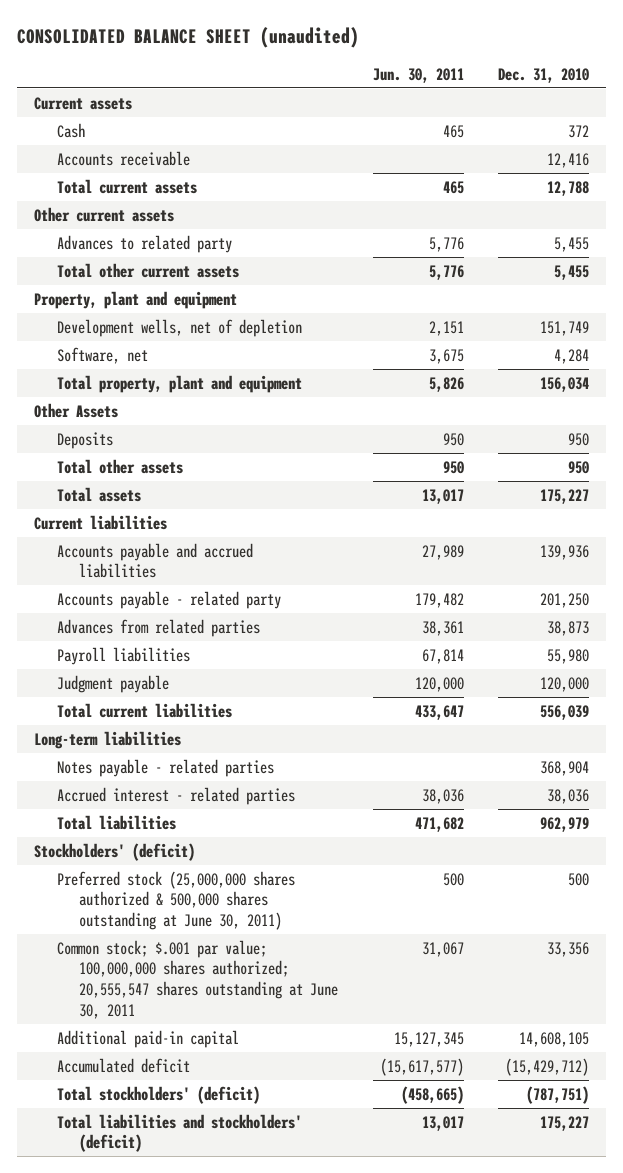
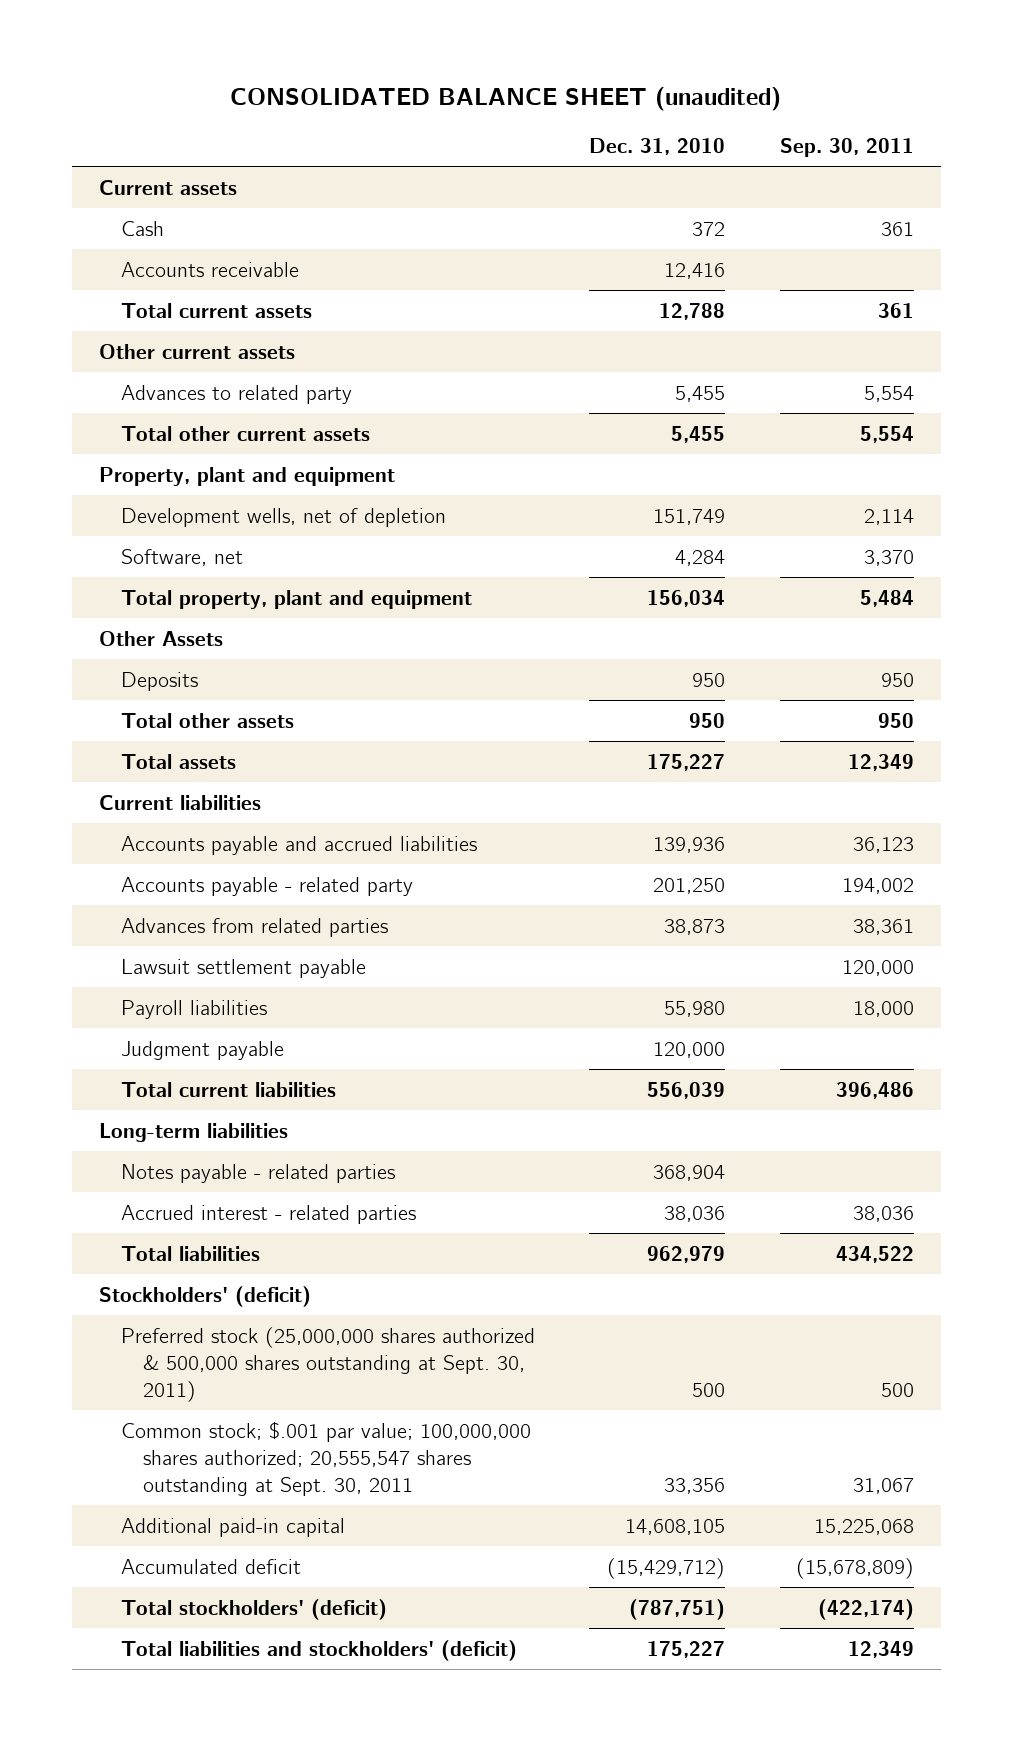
- | Jun. 30, 2011 | Dec. 31, 2010
+ | Dec. 31, 2010 | Sep. 30, 2011
+ Lawsuit settlement payable | | 120,000
- Preferred stock (25,000,000 shares authorized & 500,000 shares outstanding at June 30, 2011) | 500 | 500
- Common stock; $.001 par value; 100,000,000 shares authorized; 20,555,547 shares outstanding at June 30, 2011 | 31,067 | 33,356
+ Preferred stock (25,000,000 shares authorized & 500,000 shares outstanding at Sept. 30, 2011) | 500 | 500
+ Common stock; $.001 par value; 100,000,000 shares authorized; 20,555,547 shares outstanding at Sept. 30, 2011 | 33,356 | 31,067

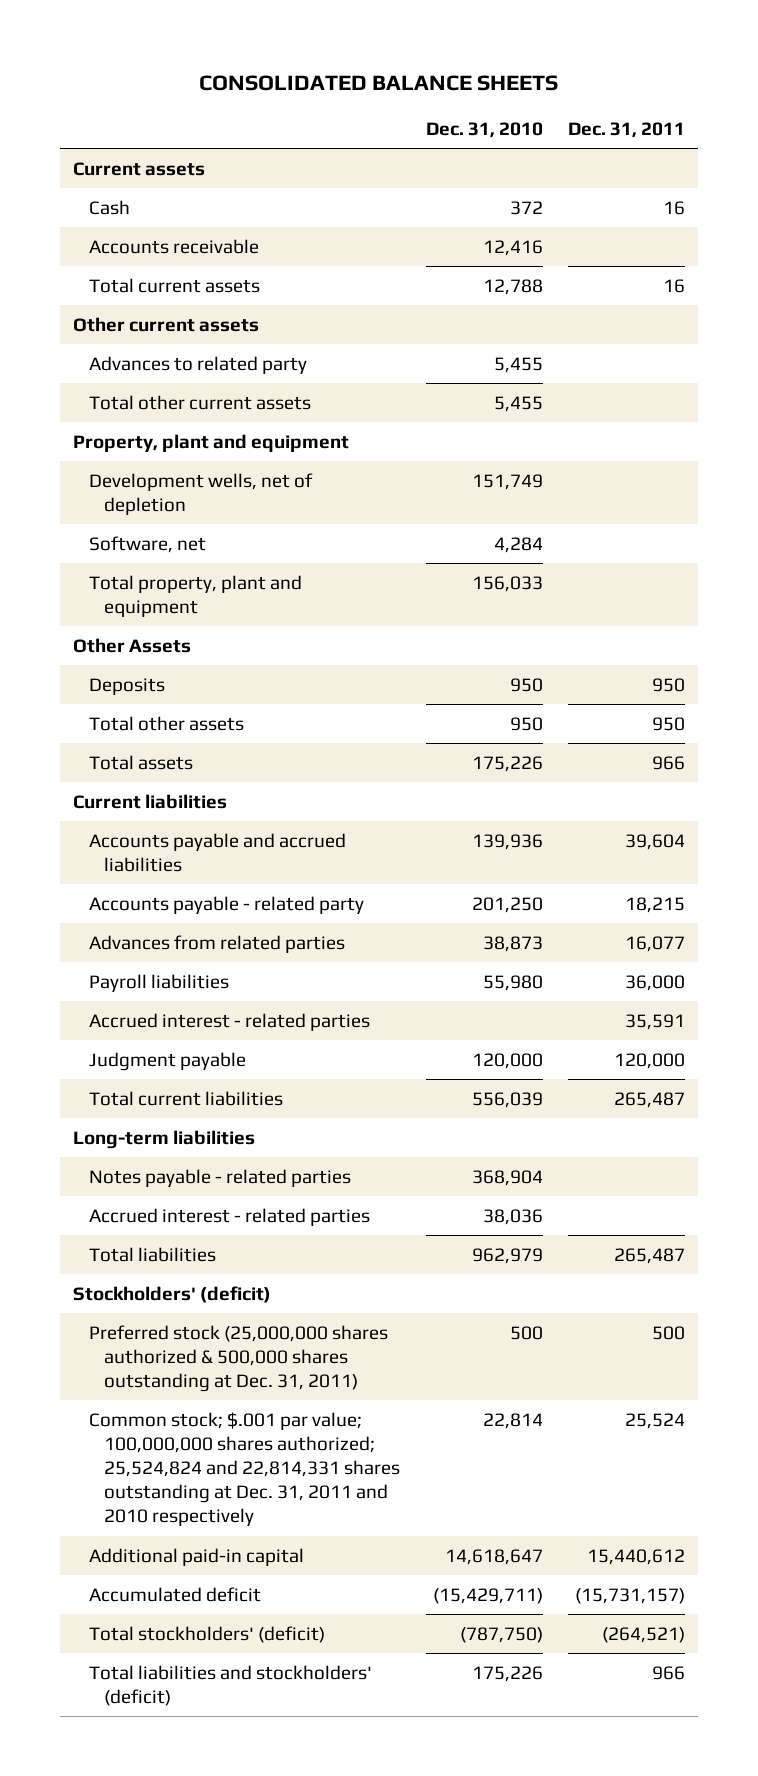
- CONSOLIDATED BALANCE SHEET (unaudited)
+ CONSOLIDATED BALANCE SHEETS
- | Dec. 31, 2010 | Sep. 30, 2011
+ | Dec. 31, 2010 | Dec. 31, 2011
- Total property, plant and equipment | 156,034 | 5,484
+ Total property, plant and equipment | 156,033 |
- Total assets | 175,227 | 12,349
+ Total assets | 175,226 | 966
- Lawsuit settlement payable | | 120,000
+ Accrued interest - related parties | | 35,591
- Preferred stock (25,000,000 shares authorized & 500,000 shares outstanding at Sept. 30, 2011) | 500 | 500
- Common stock; $.001 par value; 100,000,000 shares authorized; 20,555,547 shares outstanding at Sept. 30, 2011 | 33,356 | 31,067
- Additional paid-in capital | 14,608,105 | 15,225,068
- Accumulated deficit | (15,429,712) | (15,678,809)
- Total stockholders' (deficit) | (787,751) | (422,174)
- Total liabilities and stockholders' (deficit) | 175,227 | 12,349
+ Preferred stock (25,000,000 shares authorized & 500,000 shares outstanding at Dec. 31, 2011) | 500 | 500
+ Common stock; $.001 par value; 100,000,000 shares authorized; 25,524,824 and 22,814,331 shares outstanding at Dec. 31, 2011 and 2010 respectively | 22,814 | 25,524
+ Additional paid-in capital | 14,618,647 | 15,440,612
+ Accumulated deficit | (15,429,711) | (15,731,157)
+ Total stockholders' (deficit) | (787,750) | (264,521)
+ Total liabilities and stockholders' (deficit) | 175,226 | 966

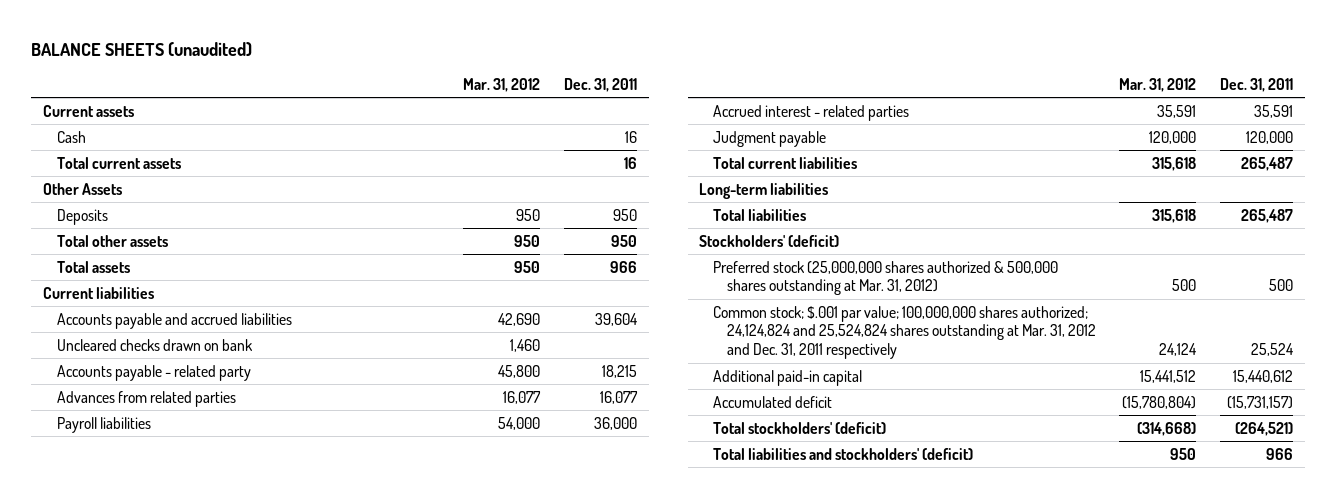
- CONSOLIDATED BALANCE SHEETS
+ BALANCE SHEETS (unaudited)
- | Dec. 31, 2010 | Dec. 31, 2011
+ | Mar. 31, 2012 | Dec. 31, 2011
- Accounts receivable | 12,416 |
- Other current assets
- Advances to related party | 5,455 |
- Total other current assets | 5,455 |
- Property, plant and equipment
- Development wells, net of depletion | 151,749 |
- Software, net | 4,284 |
- Total property, plant and equipment | 156,033 |
+ Uncleared checks drawn on bank | 1,460 |
- Notes payable - related parties | 368,904 |
- Accrued interest - related parties | 38,036 |
- Preferred stock (25,000,000 shares authorized & 500,000 shares outstanding at Dec. 31, 2011) | 500 | 500
- Common stock; $.001 par value; 100,000,000 shares authorized; 25,524,824 and 22,814,331 shares outstanding at Dec. 31, 2011 and 2010 respectively | 22,814 | 25,524
+ Preferred stock (25,000,000 shares authorized & 500,000 shares outstanding at Mar. 31, 2012) | 500 | 500
+ Common stock; $.001 par value; 100,000,000 shares authorized; 24,124,824 and 25,524,824 shares outstanding at Mar. 31, 2012 and Dec. 31, 2011 respectively | 24,124 | 25,524

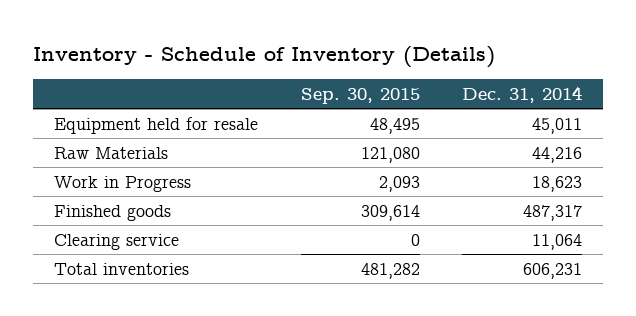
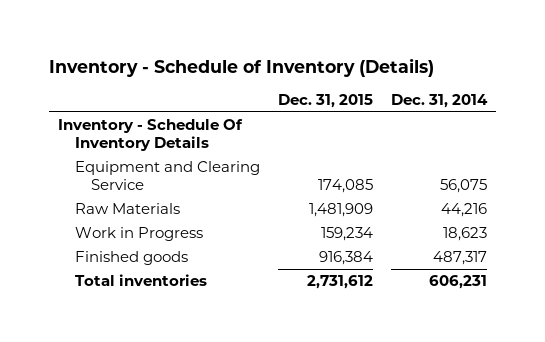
- | Sep. 30, 2015 | Dec. 31, 2014
+ | Dec. 31, 2015 | Dec. 31, 2014
- Equipment held for resale | 48,495 | 45,011
+ Inventory - Schedule Of Inventory Details
+ Equipment and Clearing Service | 174,085 | 56,075
- Clearing service | 0 | 11,064

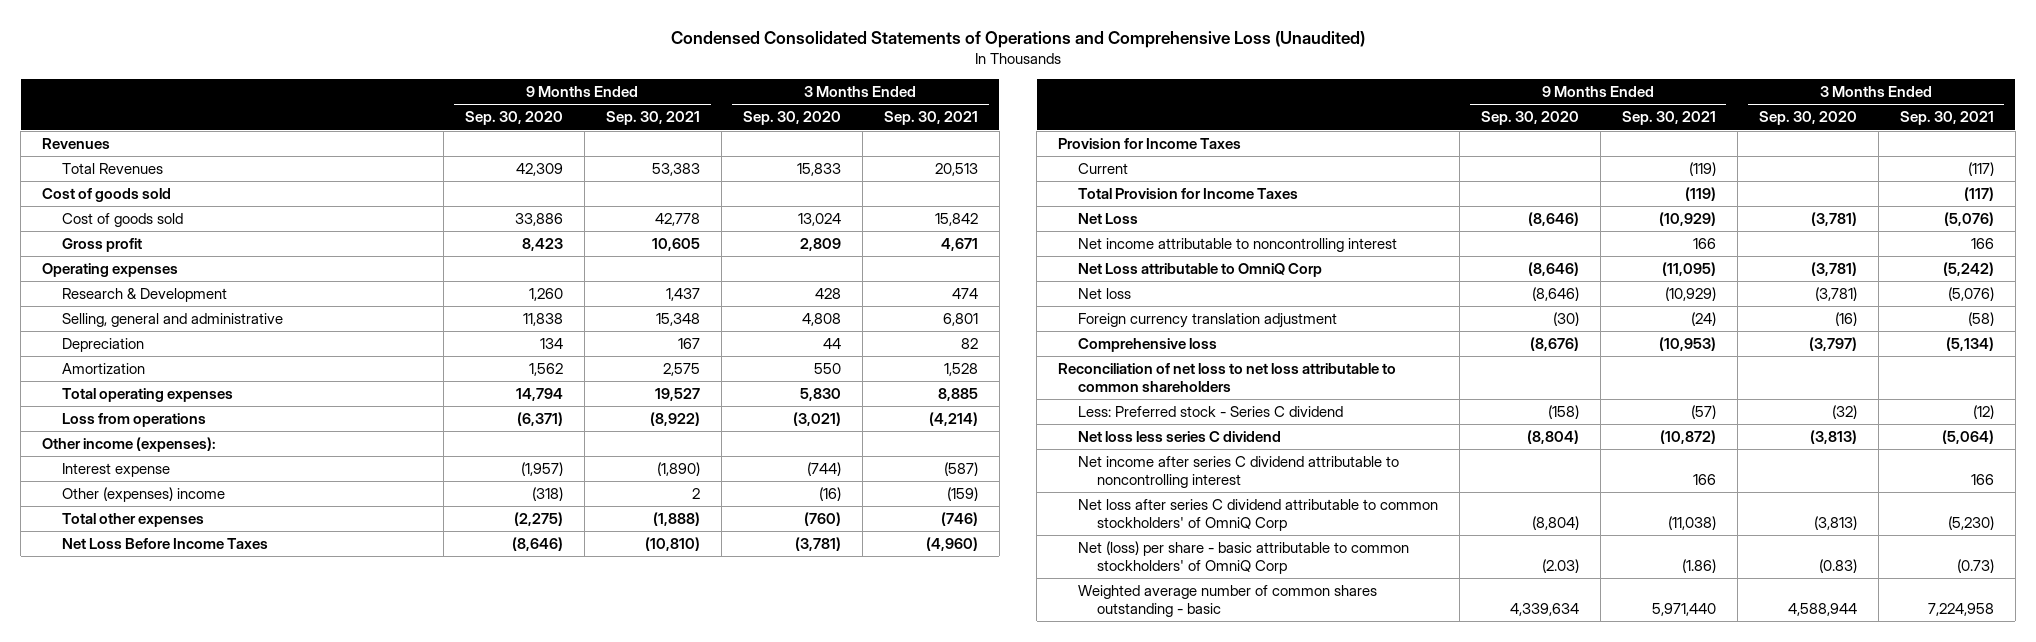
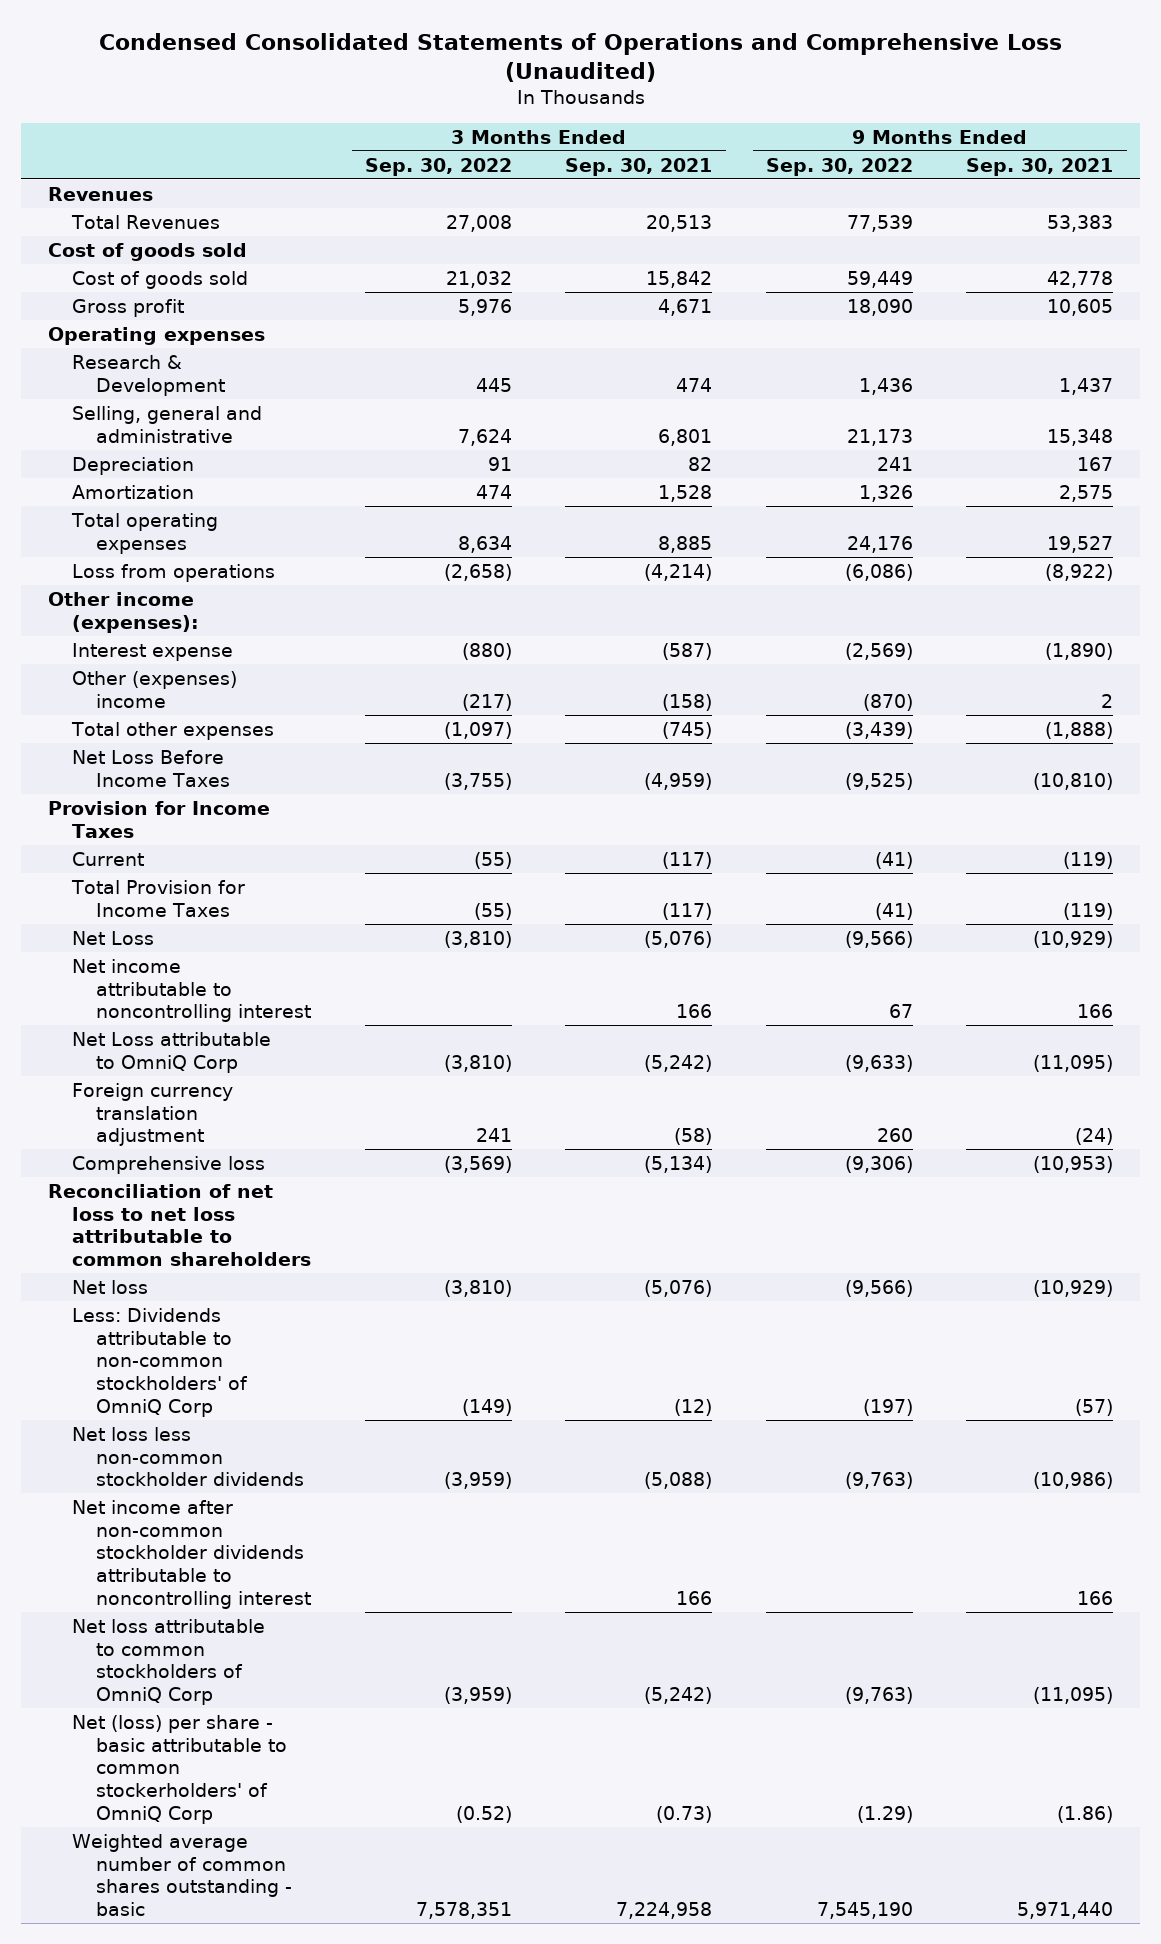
- | 9 Months Ended Sep. 30, 2020 | 9 Months Ended Sep. 30, 2021 | 3 Months Ended Sep. 30, 2020 | 3 Months Ended Sep. 30, 2021
+ | 3 Months Ended Sep. 30, 2022 | 3 Months Ended Sep. 30, 2021 | 9 Months Ended Sep. 30, 2022 | 9 Months Ended Sep. 30, 2021
- Other (expenses) income | (318) | 2 | (16) | (159)
- Total other expenses | (2,275) | (1,888) | (760) | (746)
- Net Loss Before Income Taxes | (8,646) | (10,810) | (3,781) | (4,960)
+ Other (expenses) income | (217) | (158) | (870) | 2
+ Total other expenses | (1,097) | (745) | (3,439) | (1,888)
+ Net Loss Before Income Taxes | (3,755) | (4,959) | (9,525) | (10,810)
- Less: Preferred stock - Series C dividend | (158) | (57) | (32) | (12)
- Net loss less series C dividend | (8,804) | (10,872) | (3,813) | (5,064)
- Net income after series C dividend attributable to noncontrolling interest | | 166 | | 166
- Net loss after series C dividend attributable to common stockholders' of OmniQ Corp | (8,804) | (11,038) | (3,813) | (5,230)
- Net (loss) per share - basic attributable to common stockholders' of OmniQ Corp | (2.03) | (1.86) | (0.83) | (0.73)
moved down: Net loss | (3,810) | (5,076) | (9,566) | (10,929)
+ Less: Dividends attributable to non-common stockholders' of OmniQ Corp | (149) | (12) | (197) | (57)
+ Net loss less non-common stockholder dividends | (3,959) | (5,088) | (9,763) | (10,986)
+ Net income after non-common stockholder dividends attributable to noncontrolling interest | | 166 | | 166
+ Net loss attributable to common stockholders of OmniQ Corp | (3,959) | (5,242) | (9,763) | (11,095)
+ Net (loss) per share - basic attributable to common stockerholders' of OmniQ Corp | (0.52) | (0.73) | (1.29) | (1.86)

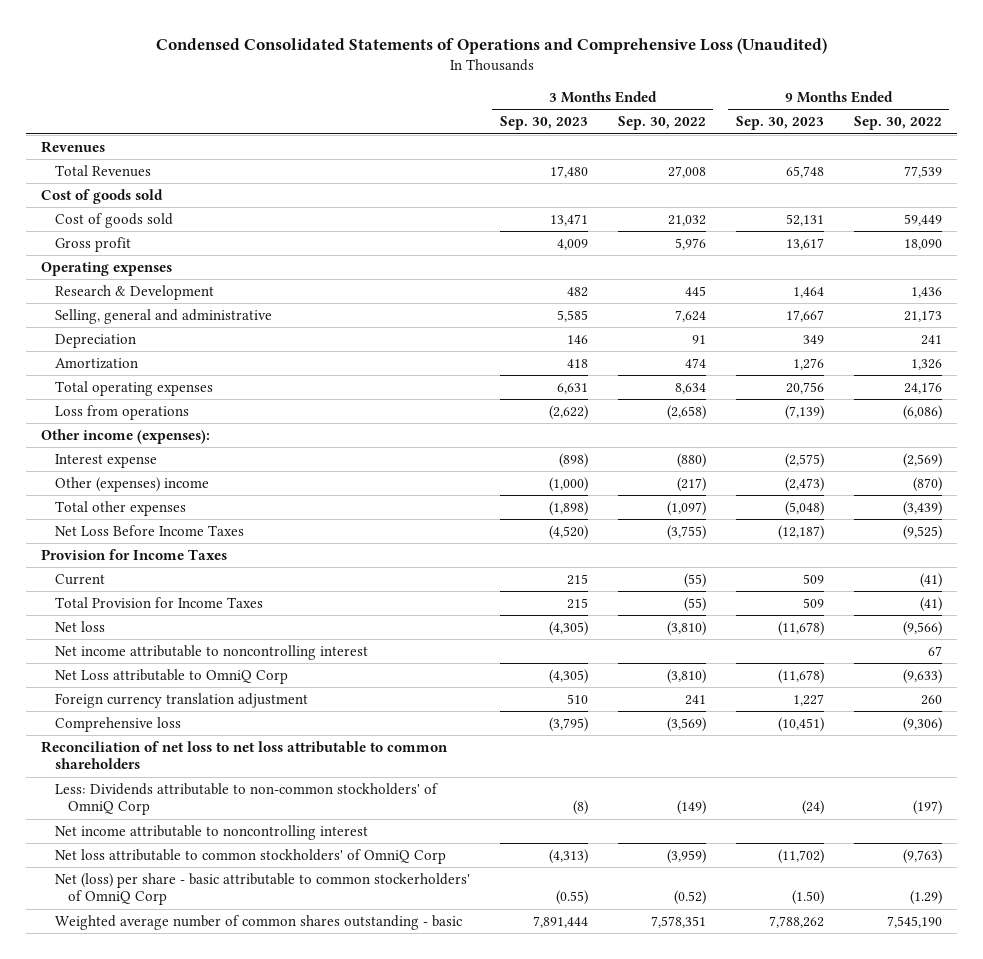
- | 3 Months Ended Sep. 30, 2022 | 3 Months Ended Sep. 30, 2021 | 9 Months Ended Sep. 30, 2022 | 9 Months Ended Sep. 30, 2021
+ | 3 Months Ended Sep. 30, 2023 | 3 Months Ended Sep. 30, 2022 | 9 Months Ended Sep. 30, 2023 | 9 Months Ended Sep. 30, 2022
- Net Loss | (3,810) | (5,076) | (9,566) | (10,929)
moved up: Net loss | (4,305) | (3,810) | (11,678) | (9,566)
- Net loss less non-common stockholder dividends | (3,959) | (5,088) | (9,763) | (10,986)
- Net income after non-common stockholder dividends attributable to noncontrolling interest | | 166 | | 166
- Net loss attributable to common stockholders of OmniQ Corp | (3,959) | (5,242) | (9,763) | (11,095)
+ Net income attributable to noncontrolling interest
+ Net loss attributable to common stockholders' of OmniQ Corp | (4,313) | (3,959) | (11,702) | (9,763)

